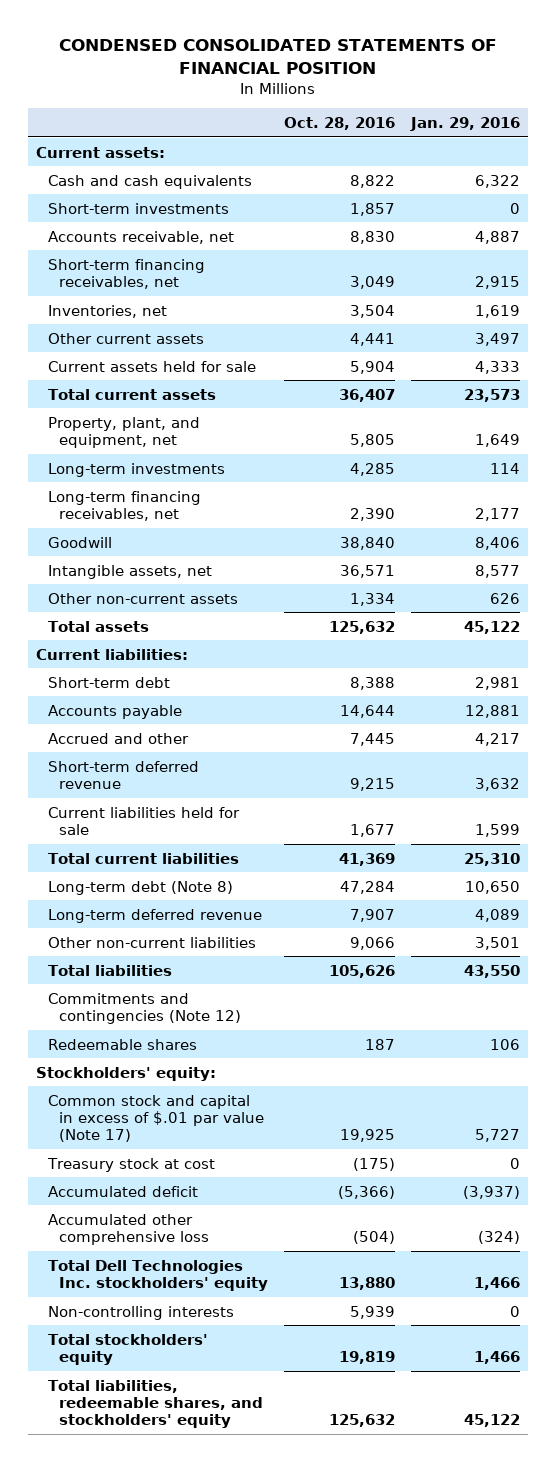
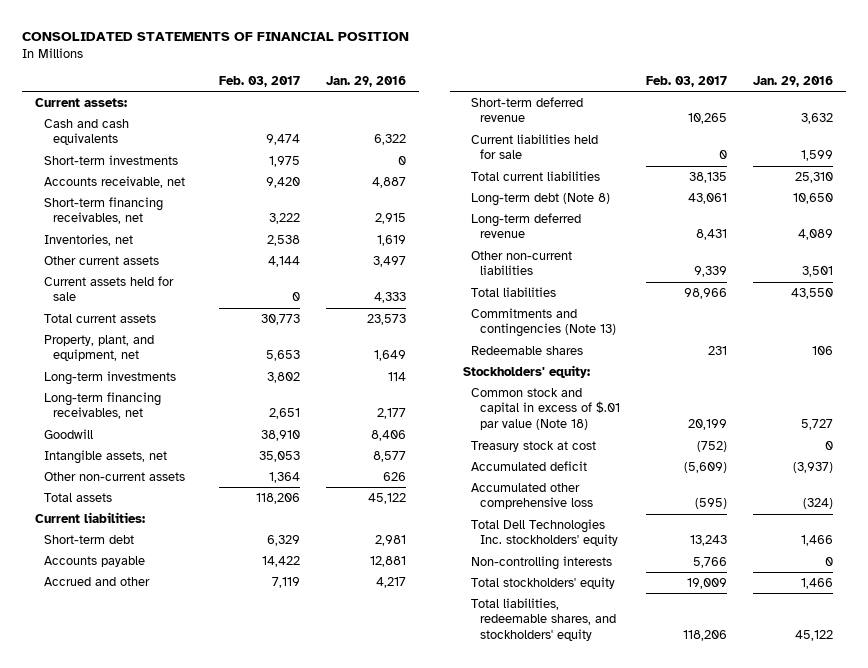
- CONDENSED CONSOLIDATED STATEMENTS OF FINANCIAL POSITION
+ CONSOLIDATED STATEMENTS OF FINANCIAL POSITION
- | Oct. 28, 2016 | Jan. 29, 2016
+ | Feb. 03, 2017 | Jan. 29, 2016
- Commitments and contingencies (Note 12)
+ Commitments and contingencies (Note 13)
- Common stock and capital in excess of $.01 par value (Note 17) | 19,925 | 5,727
+ Common stock and capital in excess of $.01 par value (Note 18) | 20,199 | 5,727

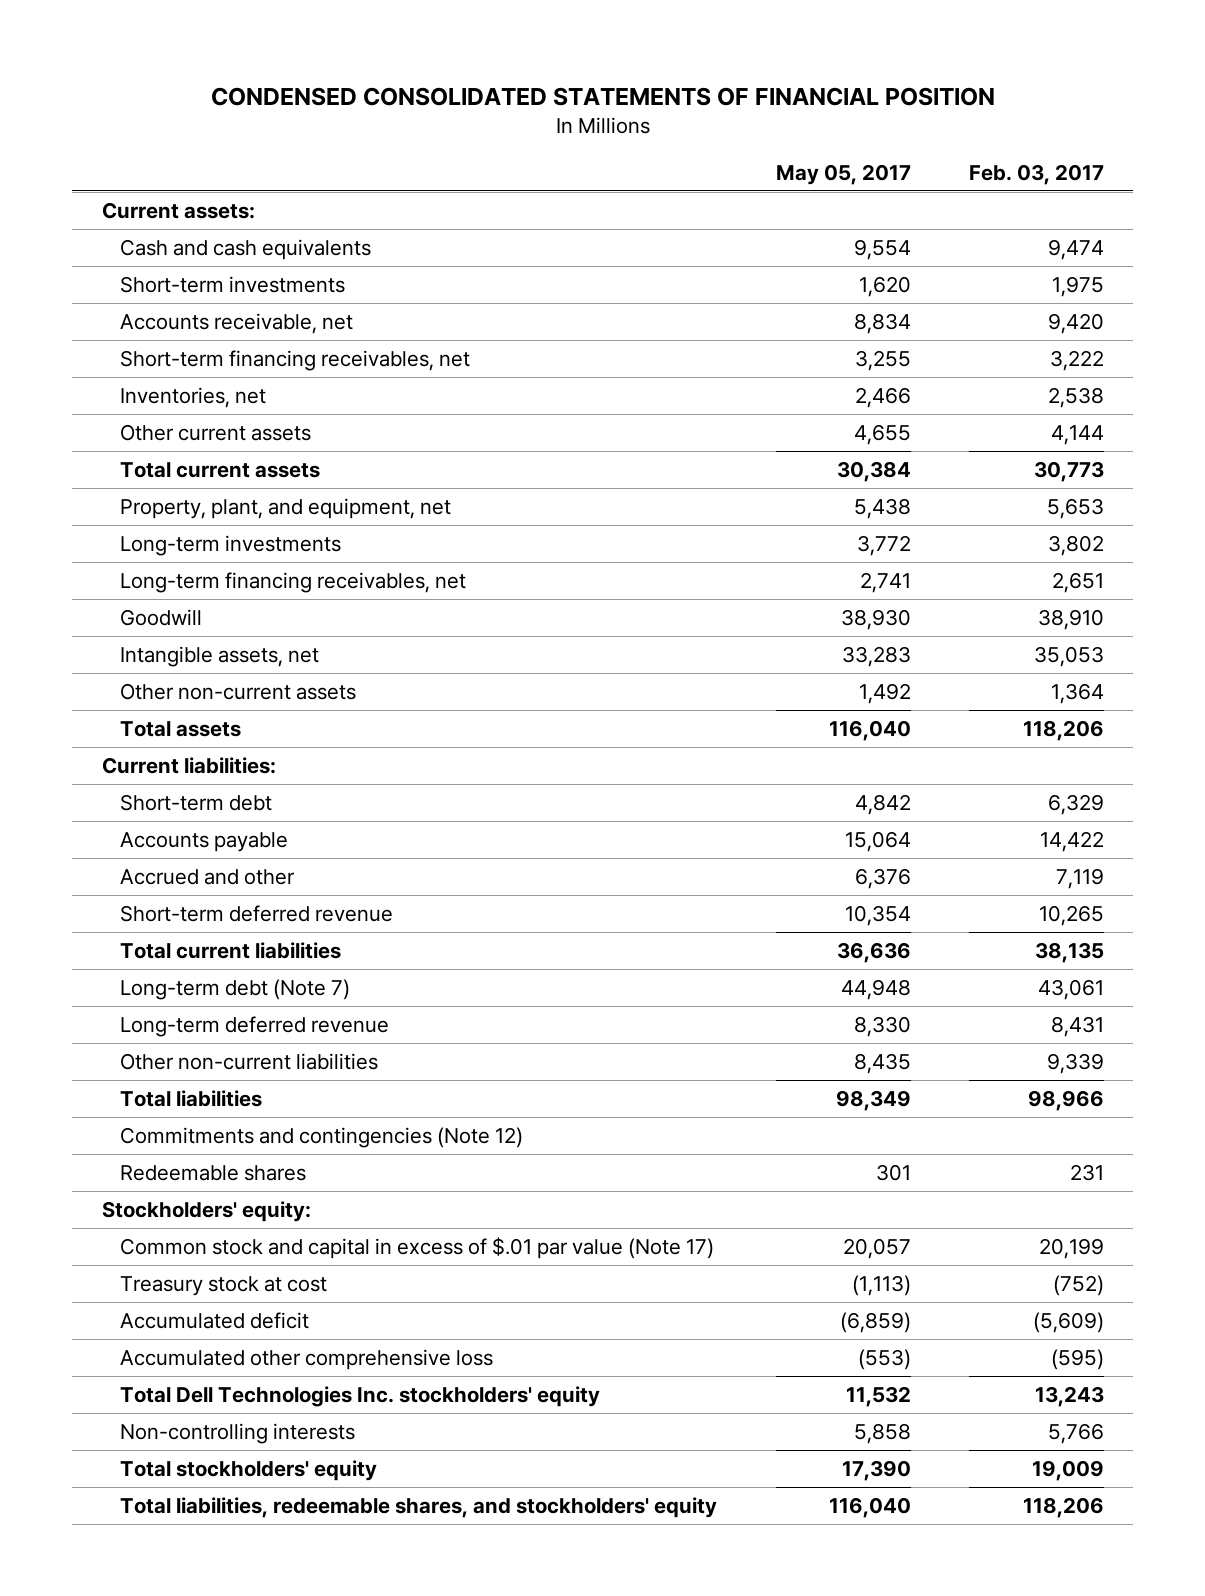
- CONSOLIDATED STATEMENTS OF FINANCIAL POSITION
+ CONDENSED CONSOLIDATED STATEMENTS OF FINANCIAL POSITION
- | Feb. 03, 2017 | Jan. 29, 2016
+ | May 05, 2017 | Feb. 03, 2017
- Current assets held for sale | 0 | 4,333
- Current liabilities held for sale | 0 | 1,599
- Long-term debt (Note 8) | 43,061 | 10,650
+ Long-term debt (Note 7) | 44,948 | 43,061
- Commitments and contingencies (Note 13)
+ Commitments and contingencies (Note 12)
- Common stock and capital in excess of $.01 par value (Note 18) | 20,199 | 5,727
+ Common stock and capital in excess of $.01 par value (Note 17) | 20,057 | 20,199

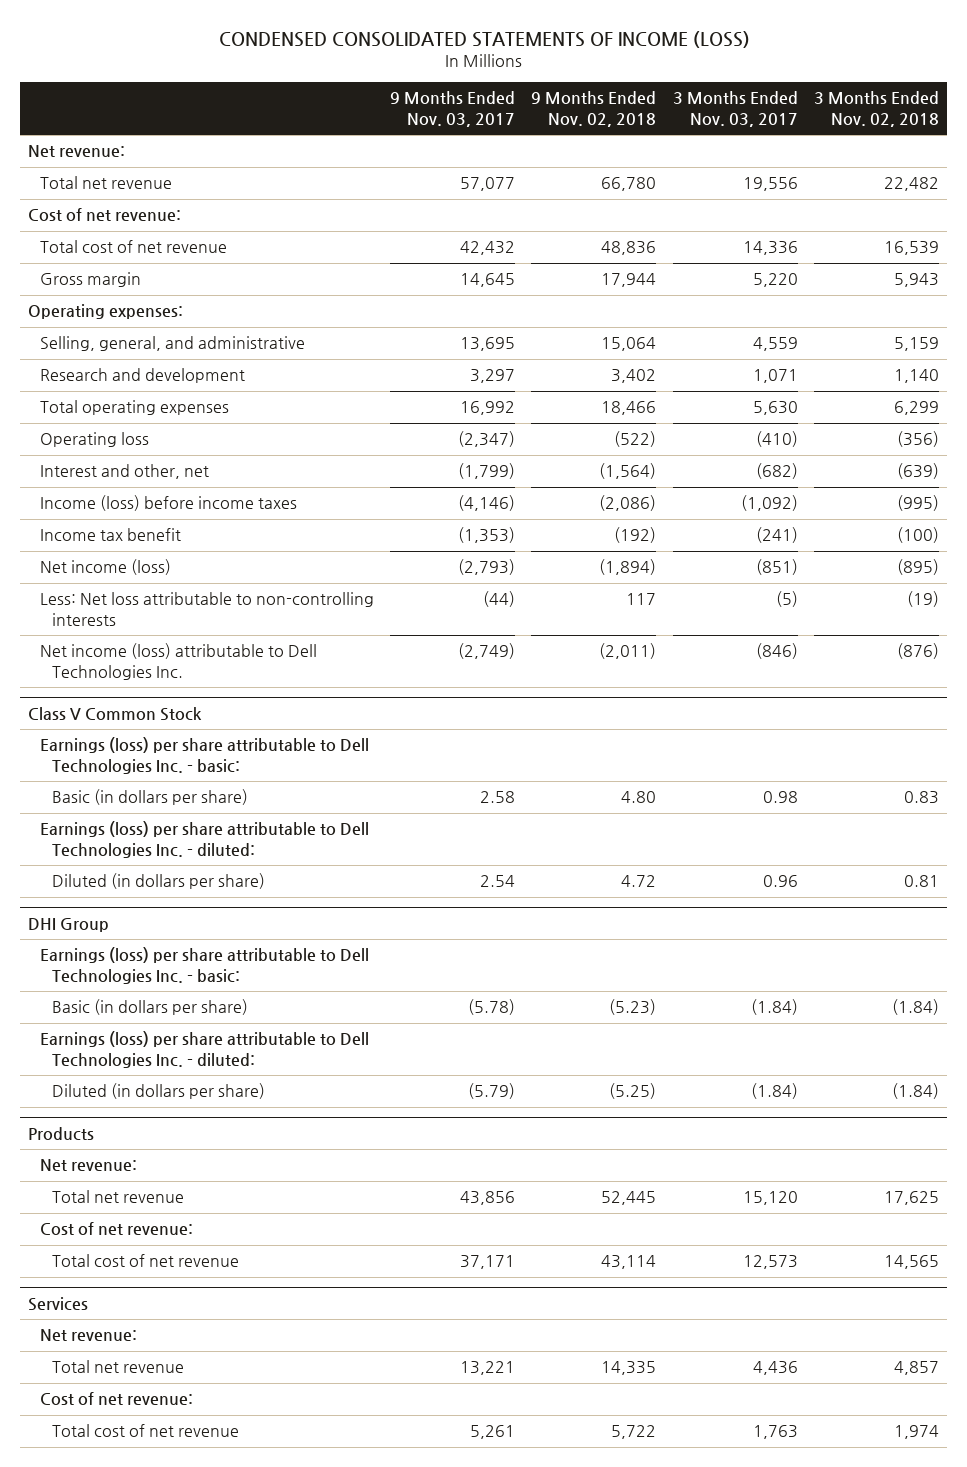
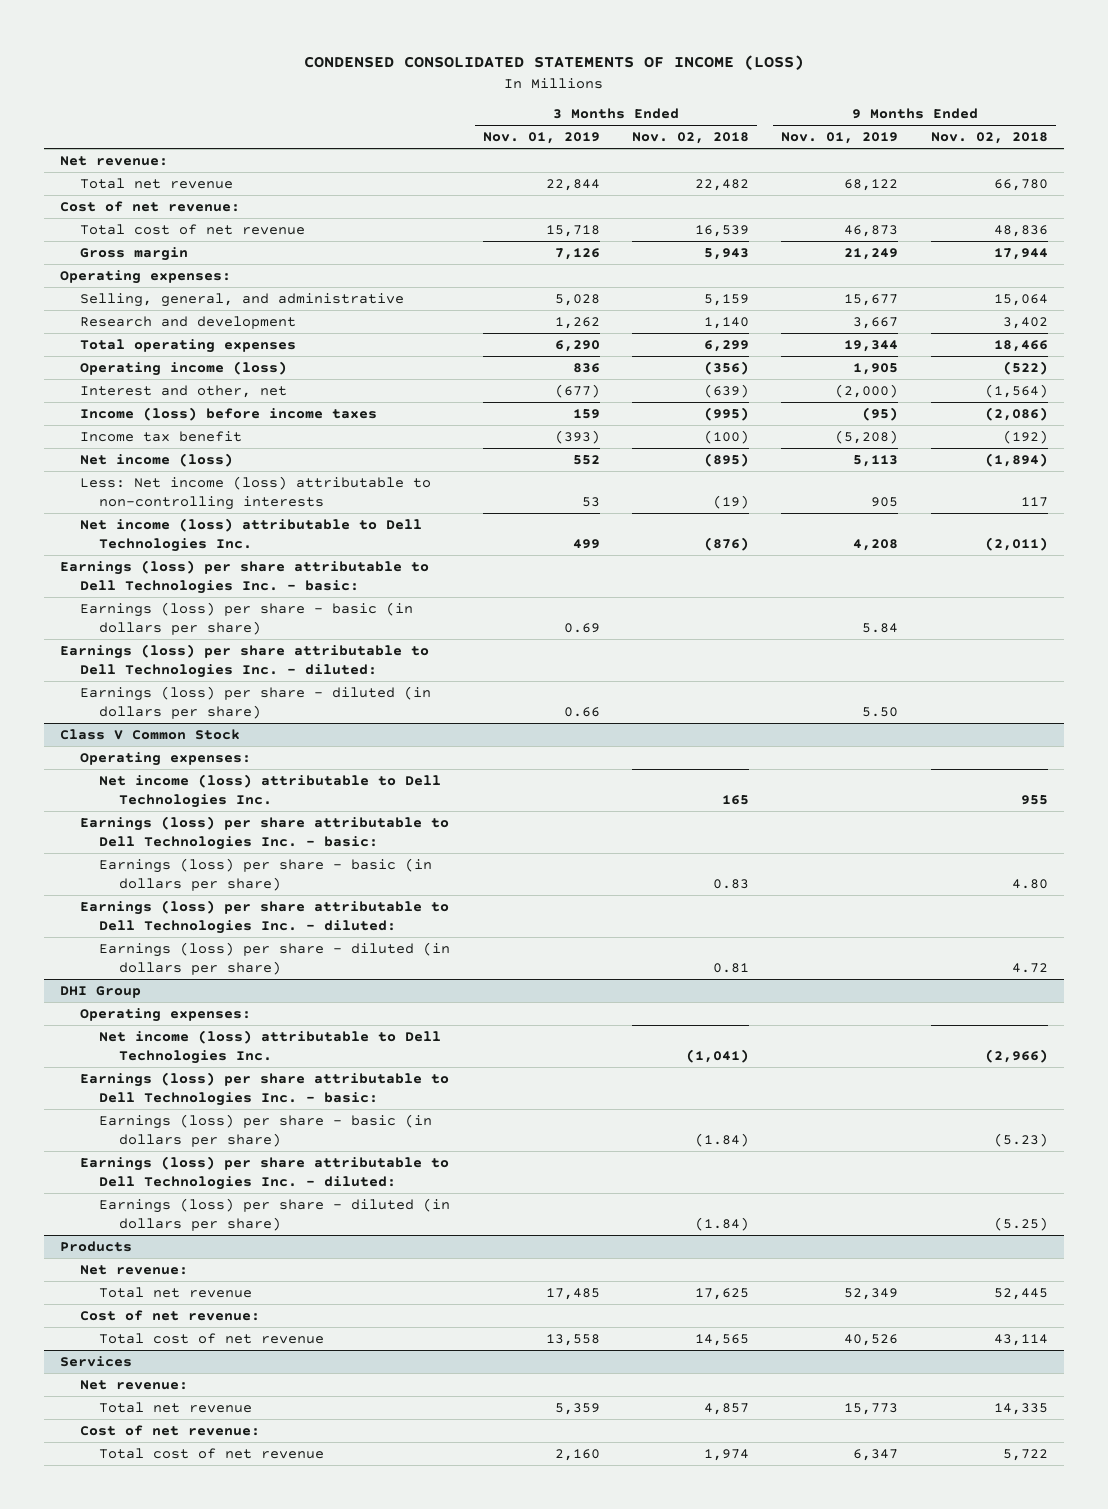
- | 9 Months Ended Nov. 03, 2017 | 9 Months Ended Nov. 02, 2018 | 3 Months Ended Nov. 03, 2017 | 3 Months Ended Nov. 02, 2018
+ | 3 Months Ended Nov. 01, 2019 | 3 Months Ended Nov. 02, 2018 | 9 Months Ended Nov. 01, 2019 | 9 Months Ended Nov. 02, 2018
- Operating loss | (2,347) | (522) | (410) | (356)
+ Operating income (loss) | 836 | (356) | 1,905 | (522)
- Less: Net loss attributable to non-controlling interests | (44) | 117 | (5) | (19)
+ Less: Net income (loss) attributable to non-controlling interests | 53 | (19) | 905 | 117
+ Earnings (loss) per share attributable to Dell Technologies Inc. - basic:
+ Earnings (loss) per share - basic (in dollars per share) | 0.69 | | 5.84 |
+ Earnings (loss) per share attributable to Dell Technologies Inc. - diluted:
+ Earnings (loss) per share - diluted (in dollars per share) | 0.66 | | 5.50 |
@ Class V Common Stock
+ Operating expenses:
+ Net income (loss) attributable to Dell Technologies Inc. | | 165 | | 955
- Basic (in dollars per share) | 2.58 | 4.80 | 0.98 | 0.83
+ Earnings (loss) per share - basic (in dollars per share) | | 0.83 | | 4.80
- Diluted (in dollars per share) | 2.54 | 4.72 | 0.96 | 0.81
+ Earnings (loss) per share - diluted (in dollars per share) | | 0.81 | | 4.72
@ DHI Group
+ Operating expenses:
+ Net income (loss) attributable to Dell Technologies Inc. | | (1,041) | | (2,966)
- Basic (in dollars per share) | (5.78) | (5.23) | (1.84) | (1.84)
+ Earnings (loss) per share - basic (in dollars per share) | | (1.84) | | (5.23)
- Diluted (in dollars per share) | (5.79) | (5.25) | (1.84) | (1.84)
+ Earnings (loss) per share - diluted (in dollars per share) | | (1.84) | | (5.25)

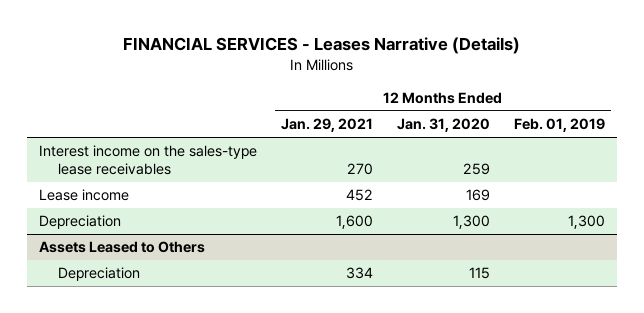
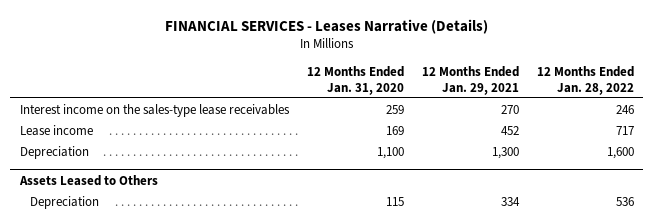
- | 12 Months Ended Jan. 29, 2021 | 12 Months Ended Jan. 31, 2020 | 12 Months Ended Feb. 01, 2019
+ | 12 Months Ended Jan. 31, 2020 | 12 Months Ended Jan. 29, 2021 | 12 Months Ended Jan. 28, 2022
- Depreciation | 1,600 | 1,300 | 1,300
+ Depreciation | 1,100 | 1,300 | 1,600

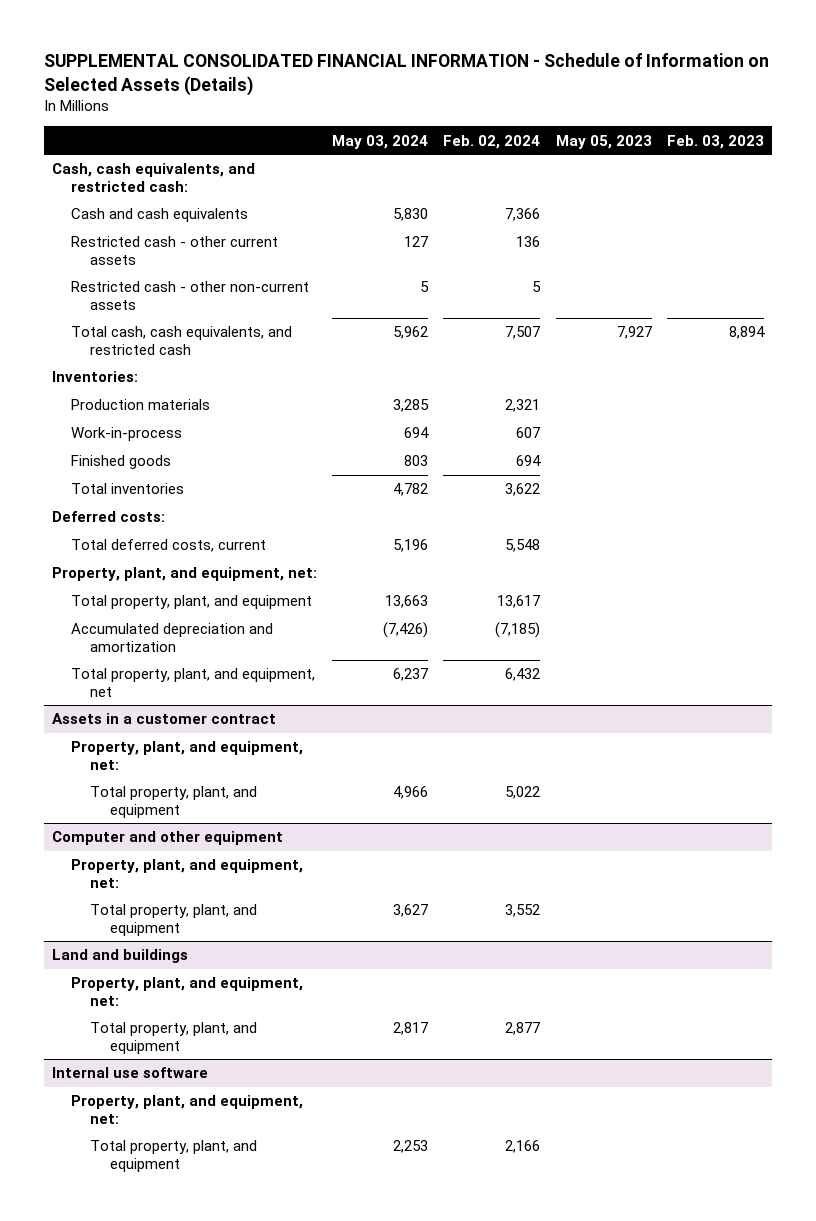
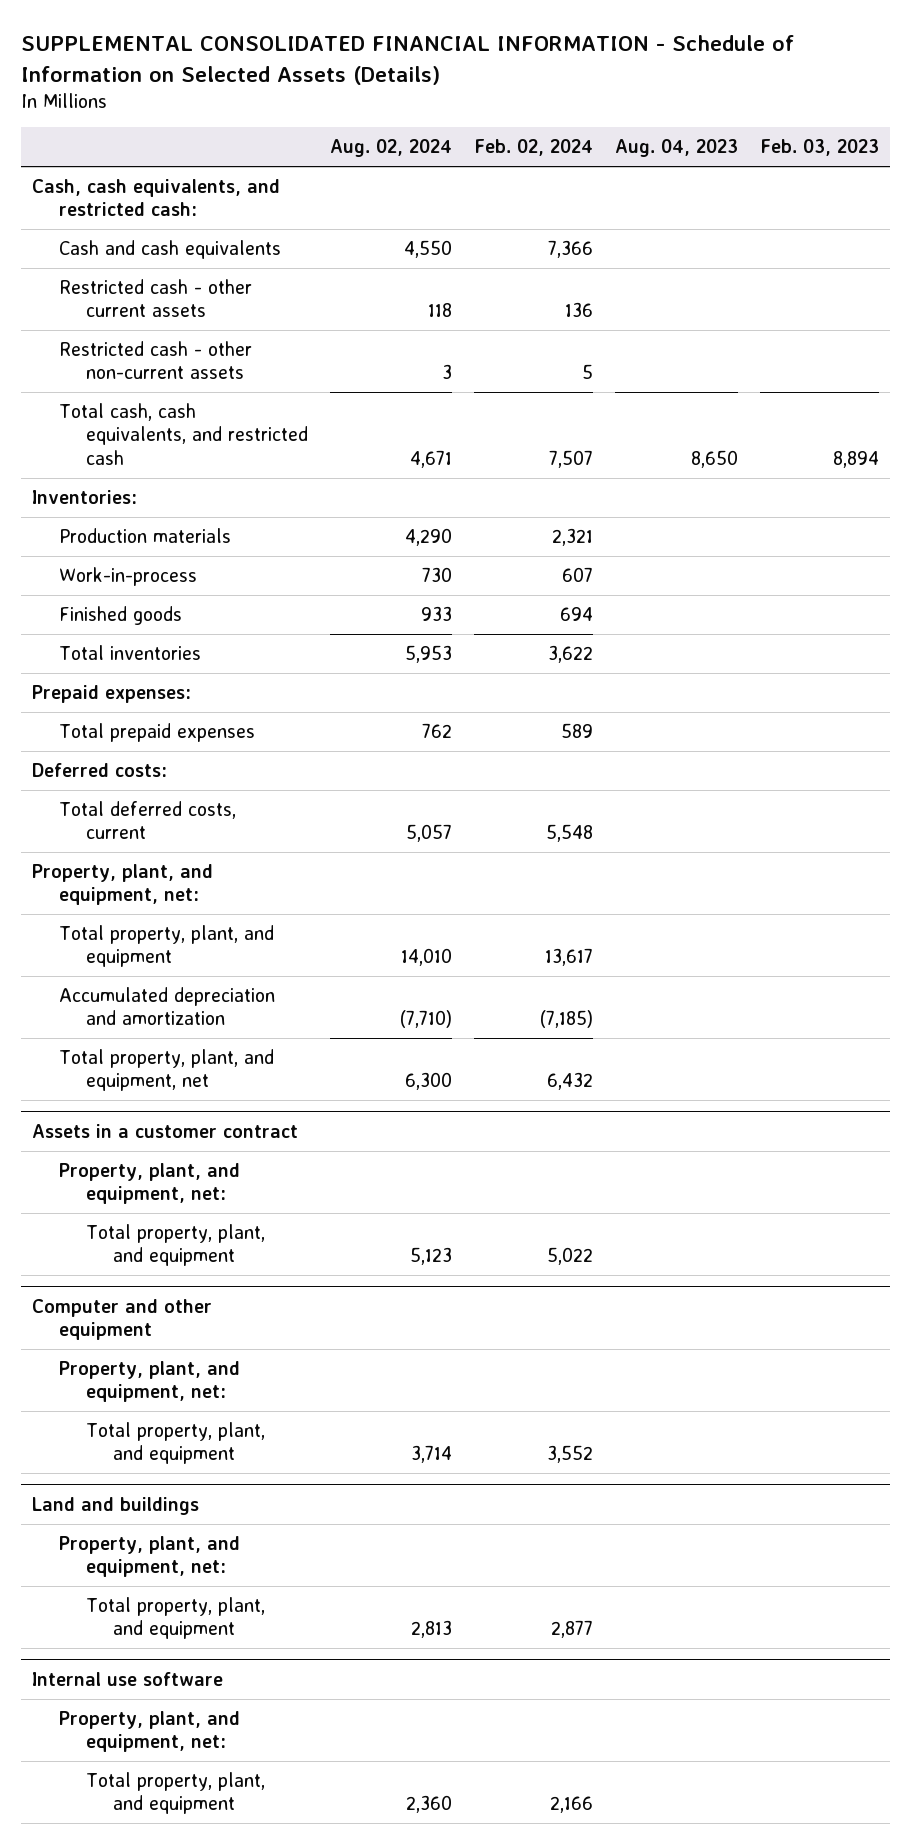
- | May 03, 2024 | Feb. 02, 2024 | May 05, 2023 | Feb. 03, 2023
+ | Aug. 02, 2024 | Feb. 02, 2024 | Aug. 04, 2023 | Feb. 03, 2023
+ Prepaid expenses:
+ Total prepaid expenses | 762 | 589 | |

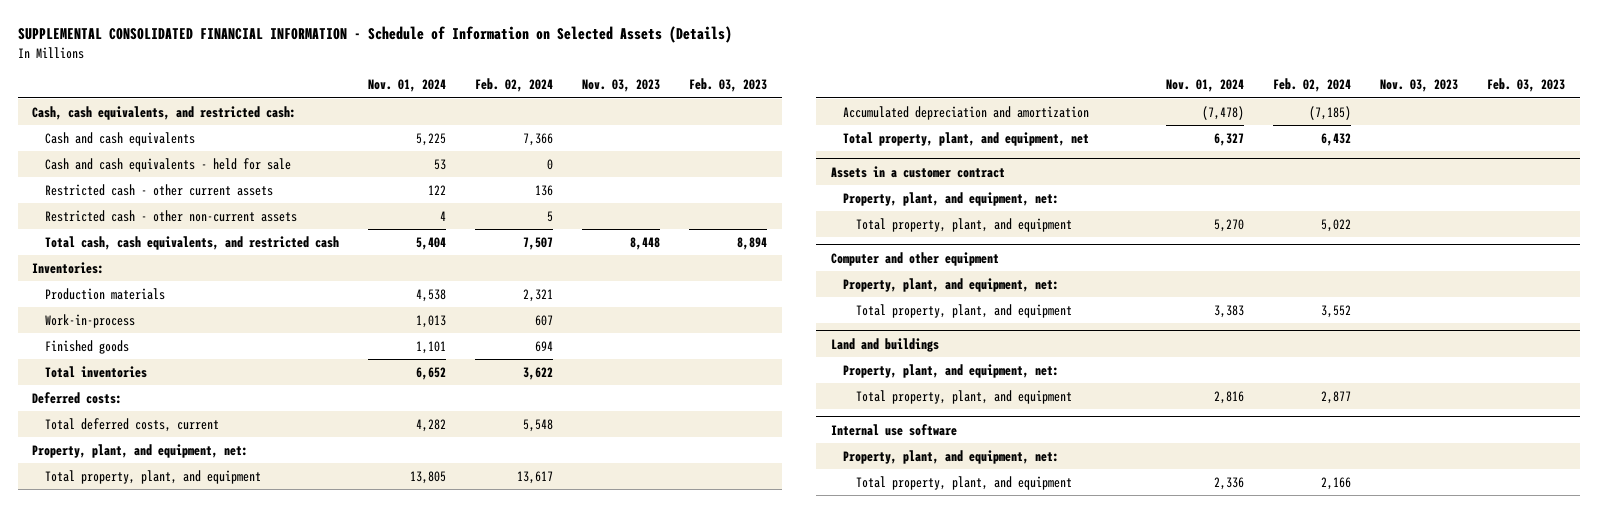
- | Aug. 02, 2024 | Feb. 02, 2024 | Aug. 04, 2023 | Feb. 03, 2023
+ | Nov. 01, 2024 | Feb. 02, 2024 | Nov. 03, 2023 | Feb. 03, 2023
+ Cash and cash equivalents - held for sale | 53 | 0 | |
- Prepaid expenses:
- Total prepaid expenses | 762 | 589 | |

